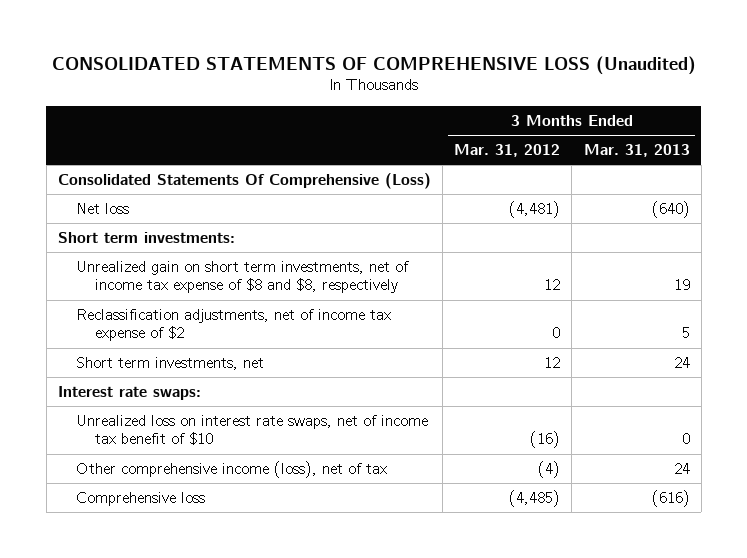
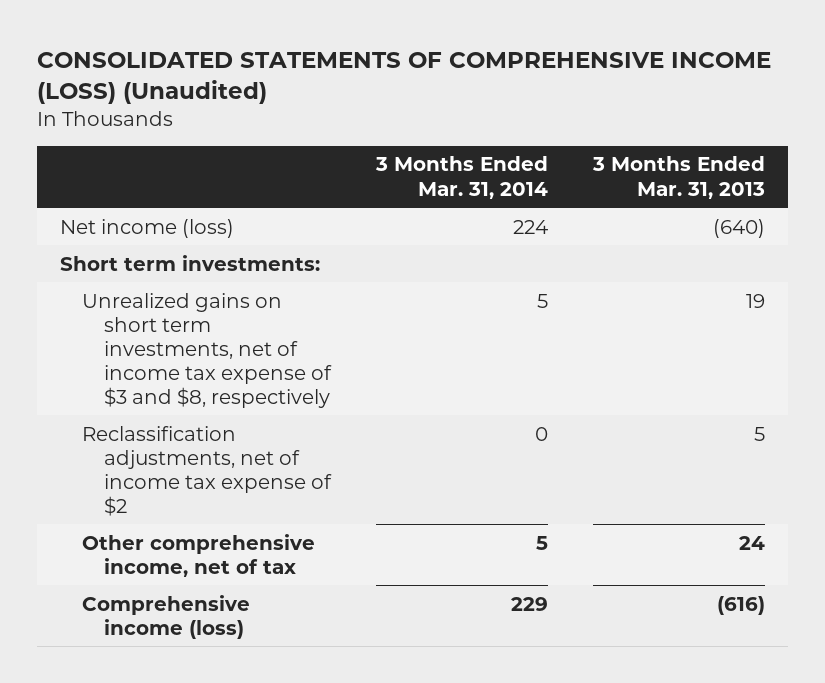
- CONSOLIDATED STATEMENTS OF COMPREHENSIVE LOSS (Unaudited)
+ CONSOLIDATED STATEMENTS OF COMPREHENSIVE INCOME (LOSS) (Unaudited)
- | 3 Months Ended Mar. 31, 2012 | 3 Months Ended Mar. 31, 2013
+ | 3 Months Ended Mar. 31, 2014 | 3 Months Ended Mar. 31, 2013
- Consolidated Statements Of Comprehensive (Loss)
- Net loss | (4,481) | (640)
+ Net income (loss) | 224 | (640)
- Unrealized gain on short term investments, net of income tax expense of $8 and $8, respectively | 12 | 19
+ Unrealized gains on short term investments, net of income tax expense of $3 and $8, respectively | 5 | 19
- Short term investments, net | 12 | 24
- Interest rate swaps:
- Unrealized loss on interest rate swaps, net of income tax benefit of $10 | (16) | 0
- Other comprehensive income (loss), net of tax | (4) | 24
- Comprehensive loss | (4,485) | (616)
+ Other comprehensive income, net of tax | 5 | 24
+ Comprehensive income (loss) | 229 | (616)

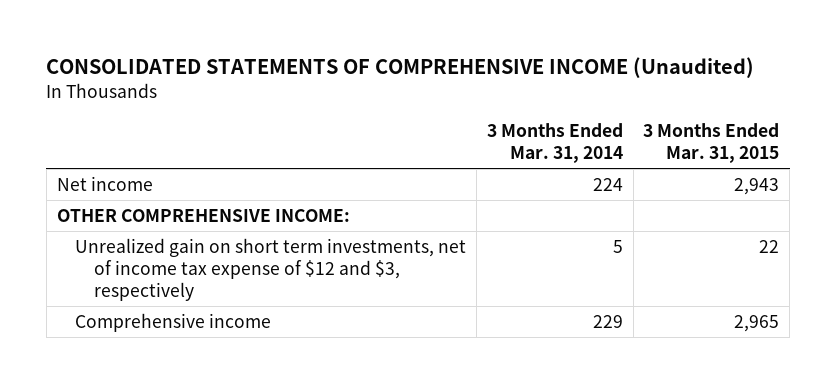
- CONSOLIDATED STATEMENTS OF COMPREHENSIVE INCOME (LOSS) (Unaudited)
+ CONSOLIDATED STATEMENTS OF COMPREHENSIVE INCOME (Unaudited)
- | 3 Months Ended Mar. 31, 2014 | 3 Months Ended Mar. 31, 2013
+ | 3 Months Ended Mar. 31, 2014 | 3 Months Ended Mar. 31, 2015
- Net income (loss) | 224 | (640)
- Short term investments:
- Unrealized gains on short term investments, net of income tax expense of $3 and $8, respectively | 5 | 19
- Reclassification adjustments, net of income tax expense of $2 | 0 | 5
- Other comprehensive income, net of tax | 5 | 24
- Comprehensive income (loss) | 229 | (616)
+ Net income | 224 | 2,943
+ OTHER COMPREHENSIVE INCOME:
+ Unrealized gain on short term investments, net of income tax expense of $12 and $3, respectively | 5 | 22
+ Comprehensive income | 229 | 2,965

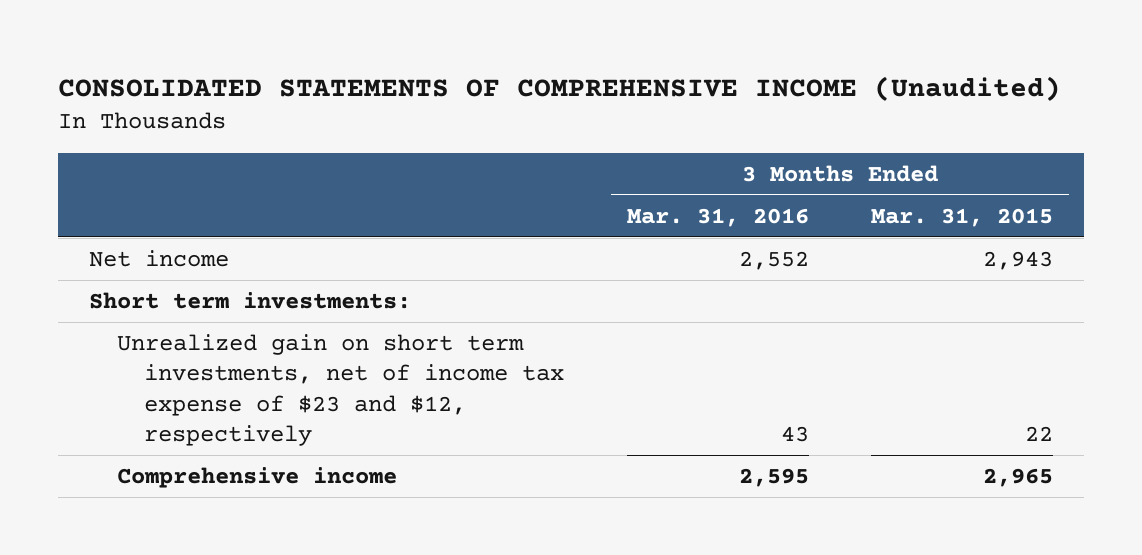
- | 3 Months Ended Mar. 31, 2014 | 3 Months Ended Mar. 31, 2015
+ | 3 Months Ended Mar. 31, 2016 | 3 Months Ended Mar. 31, 2015
- OTHER COMPREHENSIVE INCOME:
- Unrealized gain on short term investments, net of income tax expense of $12 and $3, respectively | 5 | 22
+ Short term investments:
+ Unrealized gain on short term investments, net of income tax expense of $23 and $12, respectively | 43 | 22

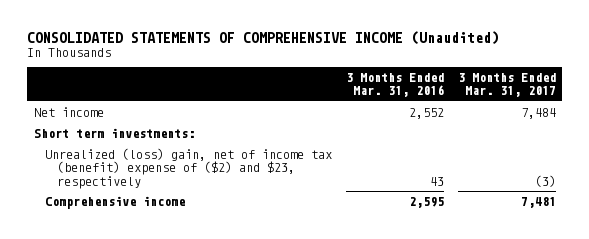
- | 3 Months Ended Mar. 31, 2016 | 3 Months Ended Mar. 31, 2015
+ | 3 Months Ended Mar. 31, 2016 | 3 Months Ended Mar. 31, 2017
- Unrealized gain on short term investments, net of income tax expense of $23 and $12, respectively | 43 | 22
+ Unrealized (loss) gain, net of income tax (benefit) expense of ($2) and $23, respectively | 43 | (3)

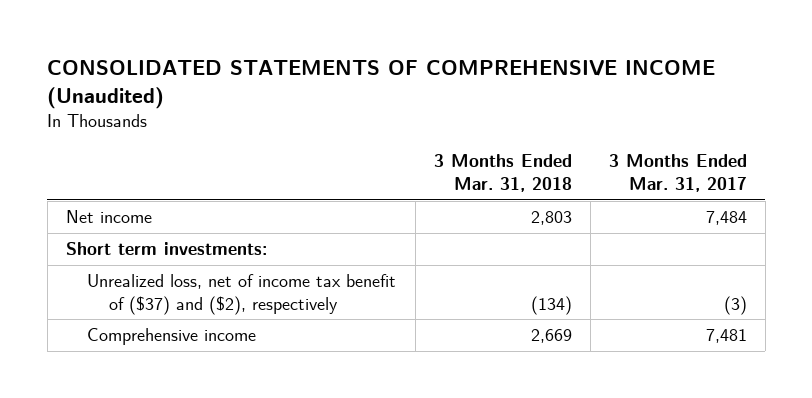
- | 3 Months Ended Mar. 31, 2016 | 3 Months Ended Mar. 31, 2017
+ | 3 Months Ended Mar. 31, 2018 | 3 Months Ended Mar. 31, 2017
- Unrealized (loss) gain, net of income tax (benefit) expense of ($2) and $23, respectively | 43 | (3)
+ Unrealized loss, net of income tax benefit of ($37) and ($2), respectively | (134) | (3)

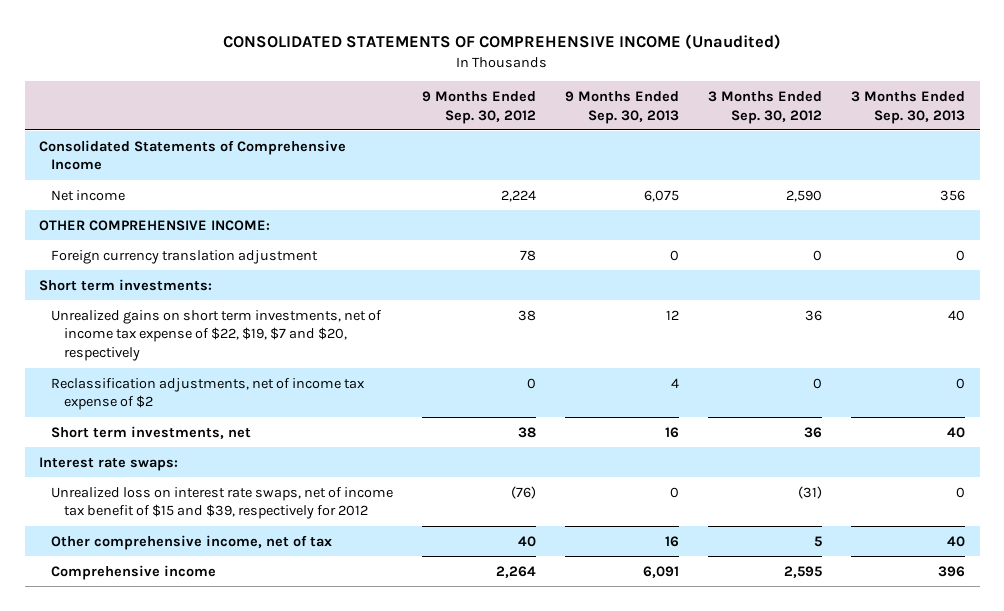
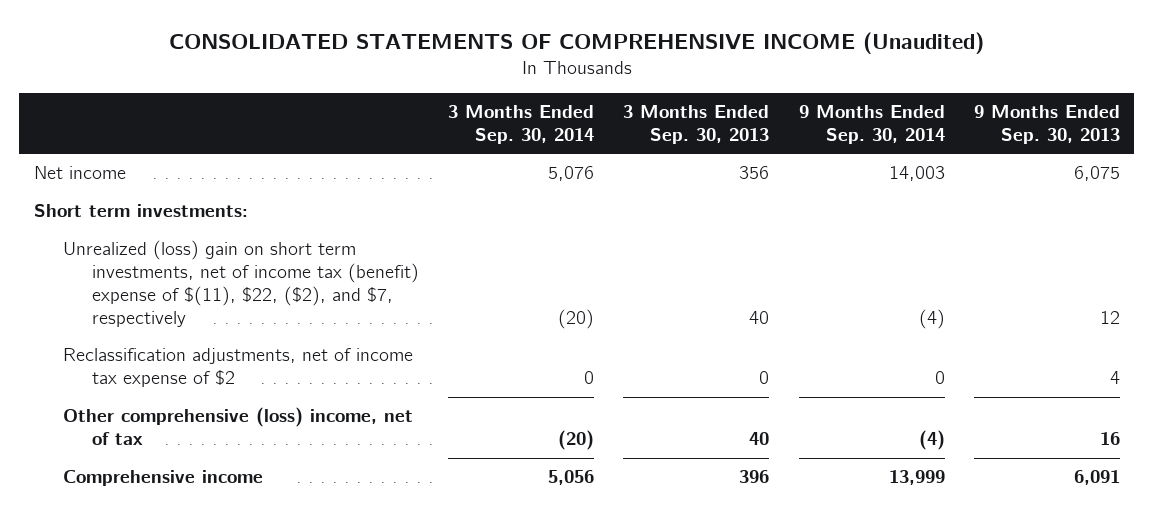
- | 9 Months Ended Sep. 30, 2012 | 9 Months Ended Sep. 30, 2013 | 3 Months Ended Sep. 30, 2012 | 3 Months Ended Sep. 30, 2013
+ | 3 Months Ended Sep. 30, 2014 | 3 Months Ended Sep. 30, 2013 | 9 Months Ended Sep. 30, 2014 | 9 Months Ended Sep. 30, 2013
- Consolidated Statements of Comprehensive Income
- OTHER COMPREHENSIVE INCOME:
- Foreign currency translation adjustment | 78 | 0 | 0 | 0
- Unrealized gains on short term investments, net of income tax expense of $22, $19, $7 and $20, respectively | 38 | 12 | 36 | 40
+ Unrealized (loss) gain on short term investments, net of income tax (benefit) expense of $(11), $22, ($2), and $7, respectively | (20) | 40 | (4) | 12
- Short term investments, net | 38 | 16 | 36 | 40
- Interest rate swaps:
- Unrealized loss on interest rate swaps, net of income tax benefit of $15 and $39, respectively for 2012 | (76) | 0 | (31) | 0
- Other comprehensive income, net of tax | 40 | 16 | 5 | 40
+ Other comprehensive (loss) income, net of tax | (20) | 40 | (4) | 16

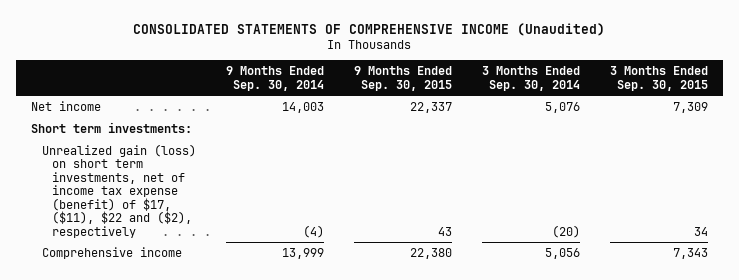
- | 3 Months Ended Sep. 30, 2014 | 3 Months Ended Sep. 30, 2013 | 9 Months Ended Sep. 30, 2014 | 9 Months Ended Sep. 30, 2013
+ | 9 Months Ended Sep. 30, 2014 | 9 Months Ended Sep. 30, 2015 | 3 Months Ended Sep. 30, 2014 | 3 Months Ended Sep. 30, 2015
- Unrealized (loss) gain on short term investments, net of income tax (benefit) expense of $(11), $22, ($2), and $7, respectively | (20) | 40 | (4) | 12
- Reclassification adjustments, net of income tax expense of $2 | 0 | 0 | 0 | 4
- Other comprehensive (loss) income, net of tax | (20) | 40 | (4) | 16
+ Unrealized gain (loss) on short term investments, net of income tax expense (benefit) of $17, ($11), $22 and ($2), respectively | (4) | 43 | (20) | 34

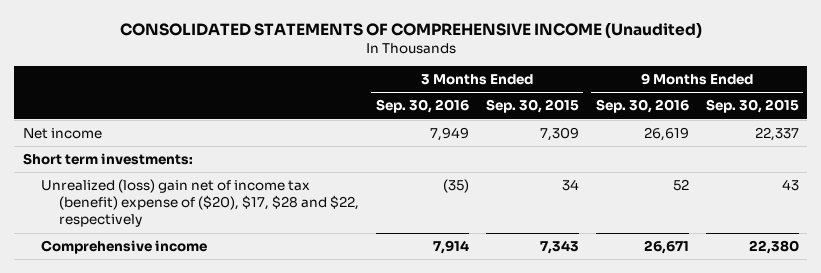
- | 9 Months Ended Sep. 30, 2014 | 9 Months Ended Sep. 30, 2015 | 3 Months Ended Sep. 30, 2014 | 3 Months Ended Sep. 30, 2015
+ | 3 Months Ended Sep. 30, 2016 | 3 Months Ended Sep. 30, 2015 | 9 Months Ended Sep. 30, 2016 | 9 Months Ended Sep. 30, 2015
- Unrealized gain (loss) on short term investments, net of income tax expense (benefit) of $17, ($11), $22 and ($2), respectively | (4) | 43 | (20) | 34
+ Unrealized (loss) gain net of income tax (benefit) expense of ($20), $17, $28 and $22, respectively | (35) | 34 | 52 | 43

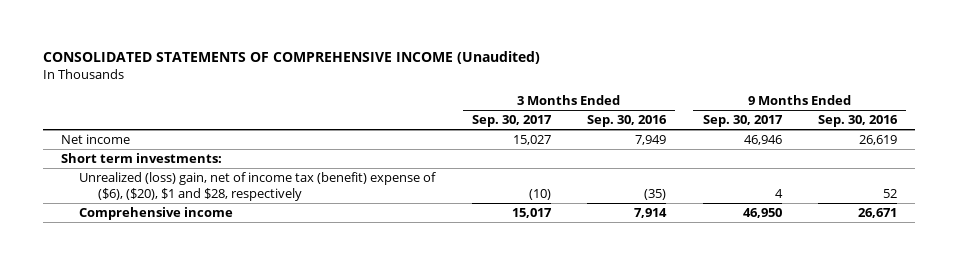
- | 3 Months Ended Sep. 30, 2016 | 3 Months Ended Sep. 30, 2015 | 9 Months Ended Sep. 30, 2016 | 9 Months Ended Sep. 30, 2015
+ | 3 Months Ended Sep. 30, 2017 | 3 Months Ended Sep. 30, 2016 | 9 Months Ended Sep. 30, 2017 | 9 Months Ended Sep. 30, 2016
- Unrealized (loss) gain net of income tax (benefit) expense of ($20), $17, $28 and $22, respectively | (35) | 34 | 52 | 43
+ Unrealized (loss) gain, net of income tax (benefit) expense of ($6), ($20), $1 and $28, respectively | (10) | (35) | 4 | 52

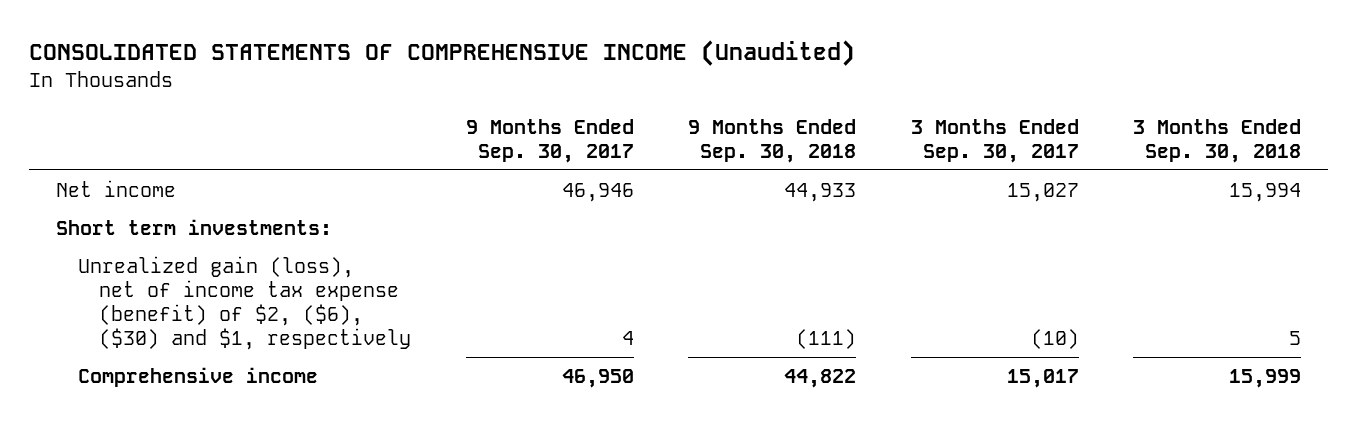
- | 3 Months Ended Sep. 30, 2017 | 3 Months Ended Sep. 30, 2016 | 9 Months Ended Sep. 30, 2017 | 9 Months Ended Sep. 30, 2016
+ | 9 Months Ended Sep. 30, 2017 | 9 Months Ended Sep. 30, 2018 | 3 Months Ended Sep. 30, 2017 | 3 Months Ended Sep. 30, 2018
- Unrealized (loss) gain, net of income tax (benefit) expense of ($6), ($20), $1 and $28, respectively | (10) | (35) | 4 | 52
+ Unrealized gain (loss), net of income tax expense (benefit) of $2, ($6), ($30) and $1, respectively | 4 | (111) | (10) | 5

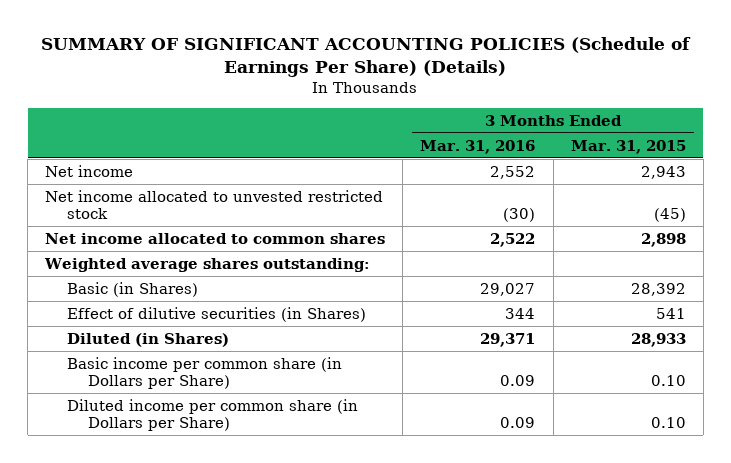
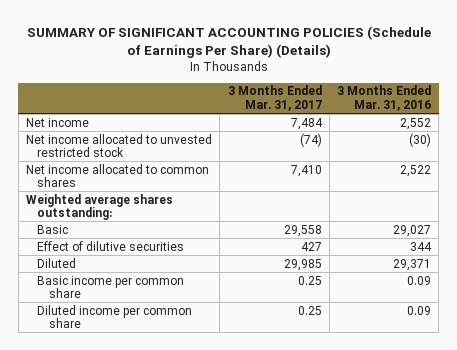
- | 3 Months Ended Mar. 31, 2016 | 3 Months Ended Mar. 31, 2015
+ | 3 Months Ended Mar. 31, 2017 | 3 Months Ended Mar. 31, 2016
- Basic (in Shares) | 29,027 | 28,392
- Effect of dilutive securities (in Shares) | 344 | 541
- Diluted (in Shares) | 29,371 | 28,933
- Basic income per common share (in Dollars per Share) | 0.09 | 0.10
- Diluted income per common share (in Dollars per Share) | 0.09 | 0.10
+ Basic | 29,558 | 29,027
+ Effect of dilutive securities | 427 | 344
+ Diluted | 29,985 | 29,371
+ Basic income per common share | 0.25 | 0.09
+ Diluted income per common share | 0.25 | 0.09

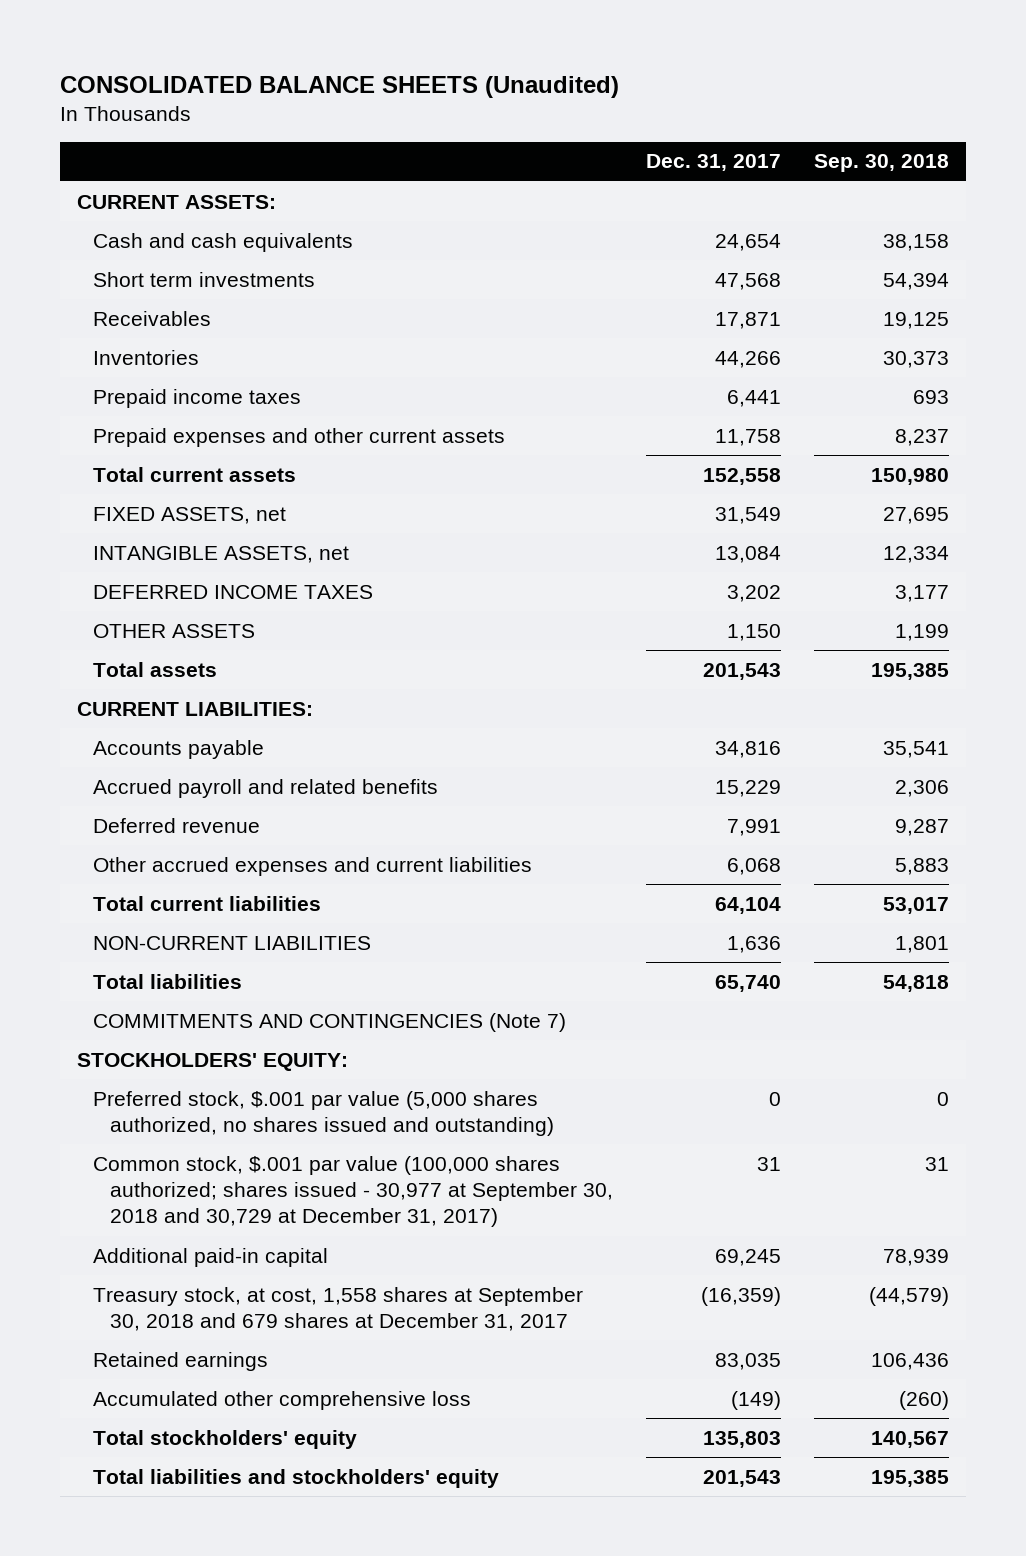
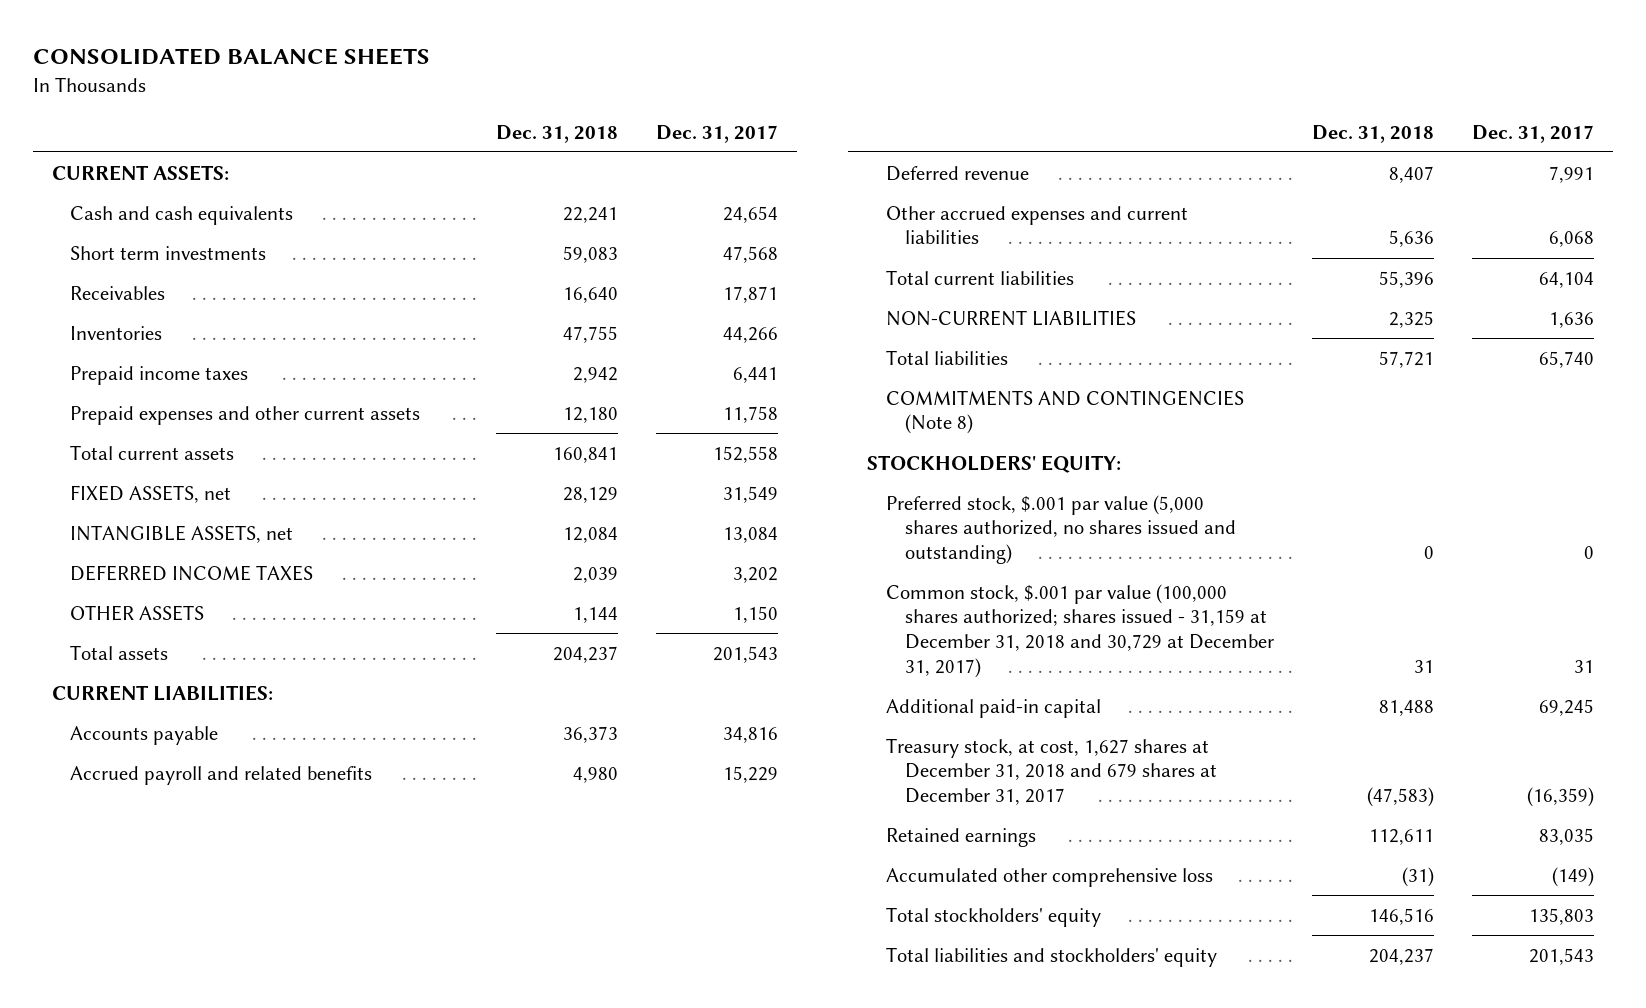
- CONSOLIDATED BALANCE SHEETS (Unaudited)
+ CONSOLIDATED BALANCE SHEETS
- | Dec. 31, 2017 | Sep. 30, 2018
+ | Dec. 31, 2018 | Dec. 31, 2017
- COMMITMENTS AND CONTINGENCIES (Note 7)
+ COMMITMENTS AND CONTINGENCIES (Note 8)
- Common stock, $.001 par value (100,000 shares authorized; shares issued - 30,977 at September 30, 2018 and 30,729 at December 31, 2017) | 31 | 31
+ Common stock, $.001 par value (100,000 shares authorized; shares issued - 31,159 at December 31, 2018 and 30,729 at December 31, 2017) | 31 | 31
- Treasury stock, at cost, 1,558 shares at September 30, 2018 and 679 shares at December 31, 2017 | (16,359) | (44,579)
+ Treasury stock, at cost, 1,627 shares at December 31, 2018 and 679 shares at December 31, 2017 | (47,583) | (16,359)

